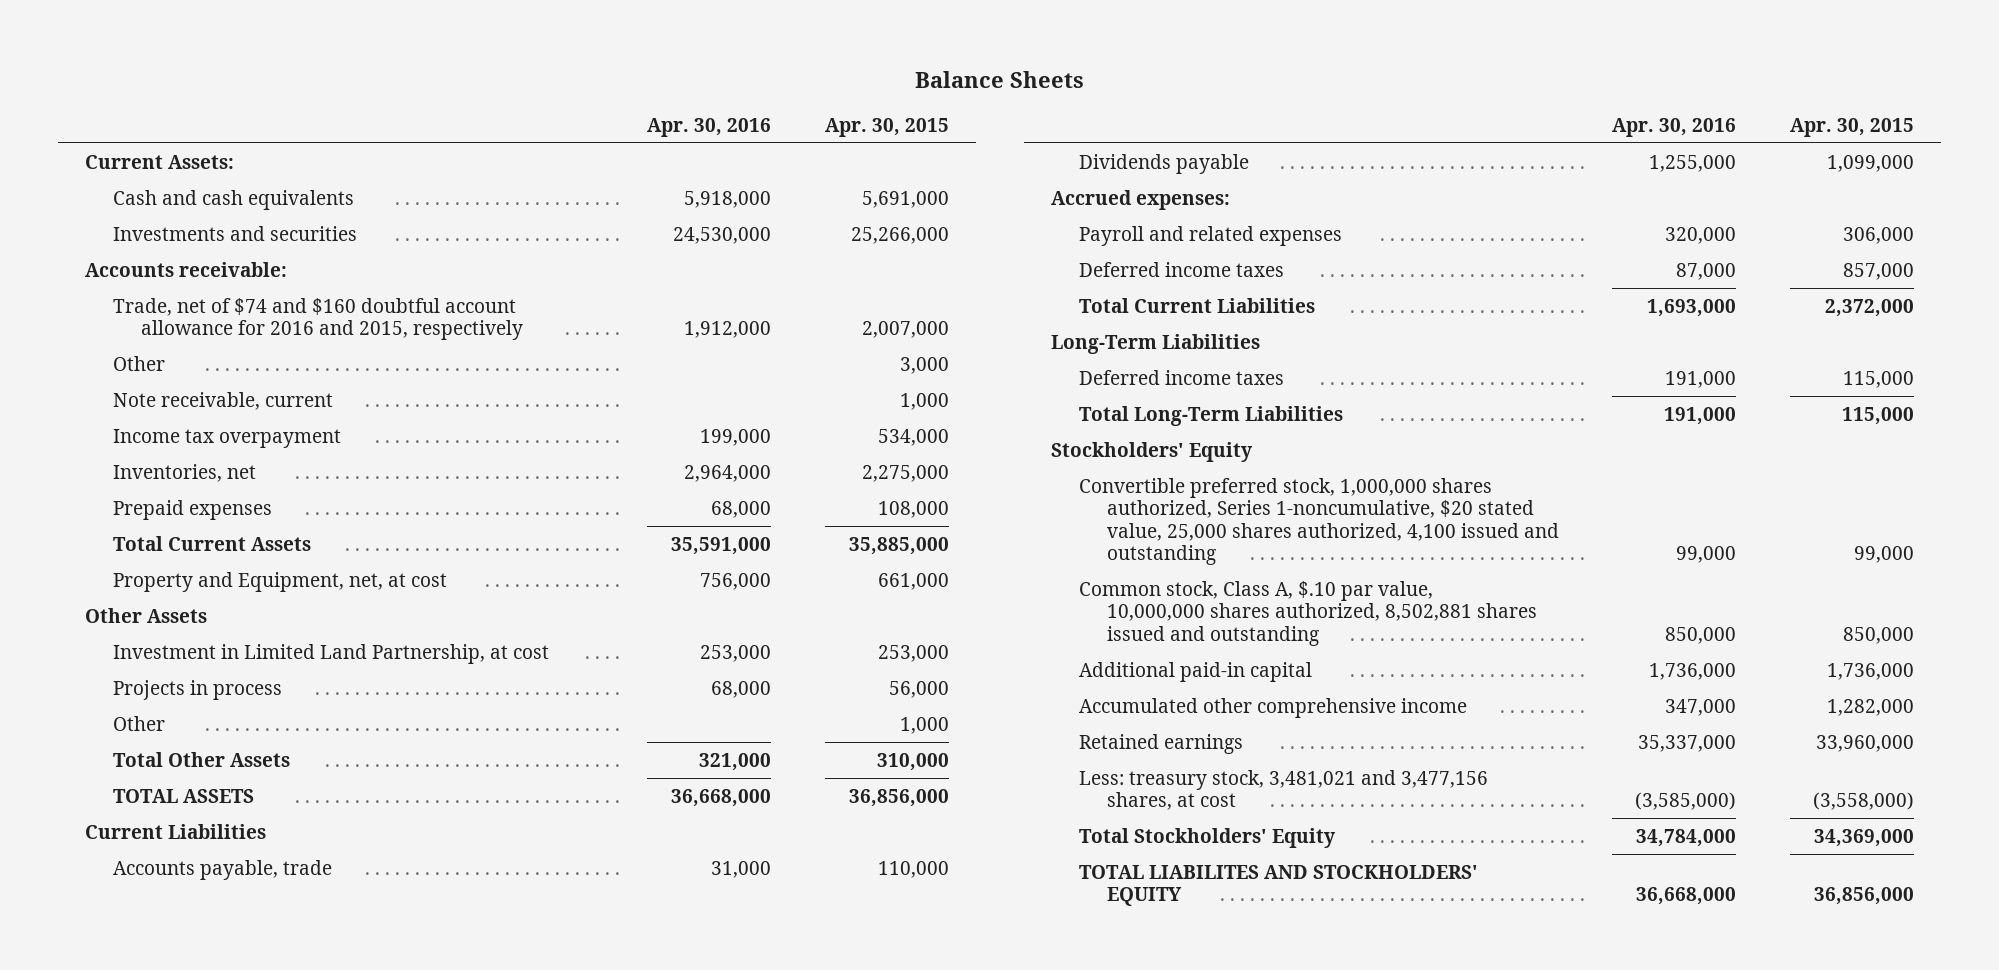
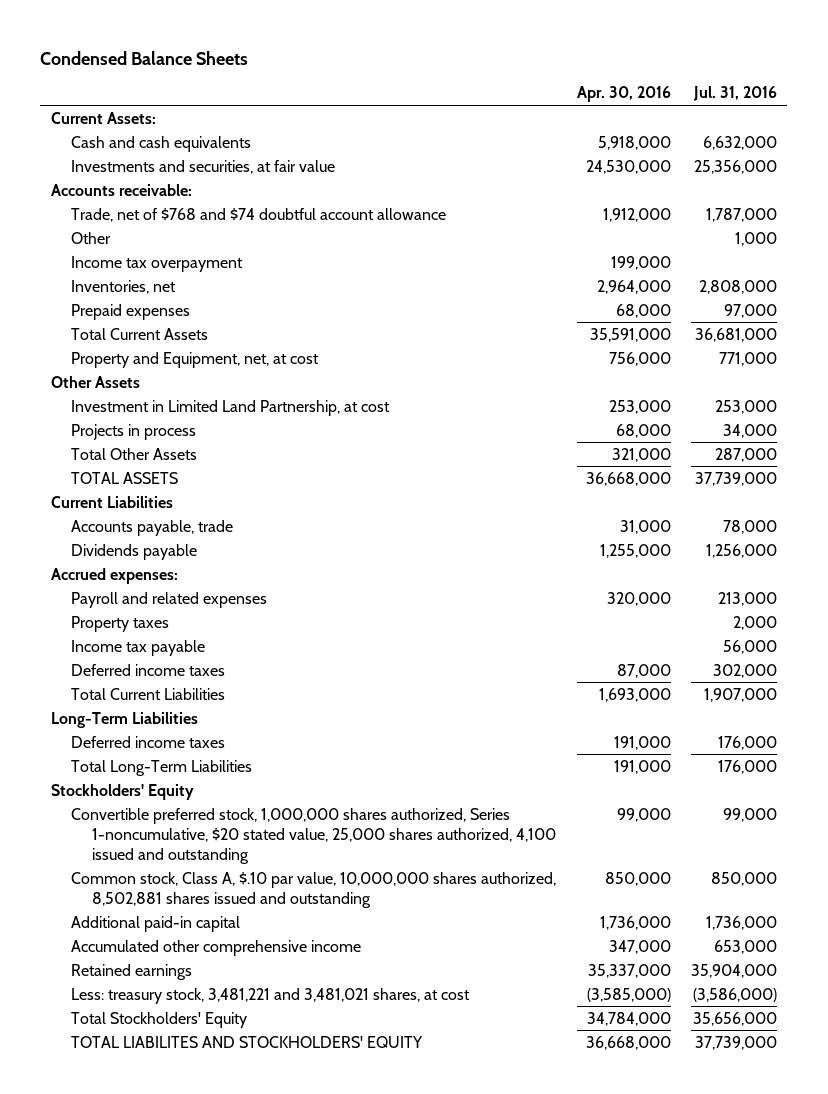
- Balance Sheets
+ Condensed Balance Sheets
- | Apr. 30, 2016 | Apr. 30, 2015
+ | Apr. 30, 2016 | Jul. 31, 2016
- Investments and securities | 24,530,000 | 25,266,000
+ Investments and securities, at fair value | 24,530,000 | 25,356,000
- Trade, net of $74 and $160 doubtful account allowance for 2016 and 2015, respectively | 1,912,000 | 2,007,000
+ Trade, net of $768 and $74 doubtful account allowance | 1,912,000 | 1,787,000
- Note receivable, current | | 1,000
- Other | | 1,000
+ Property taxes | | 2,000
+ Income tax payable | | 56,000
- Less: treasury stock, 3,481,021 and 3,477,156 shares, at cost | (3,585,000) | (3,558,000)
+ Less: treasury stock, 3,481,221 and 3,481,021 shares, at cost | (3,585,000) | (3,586,000)

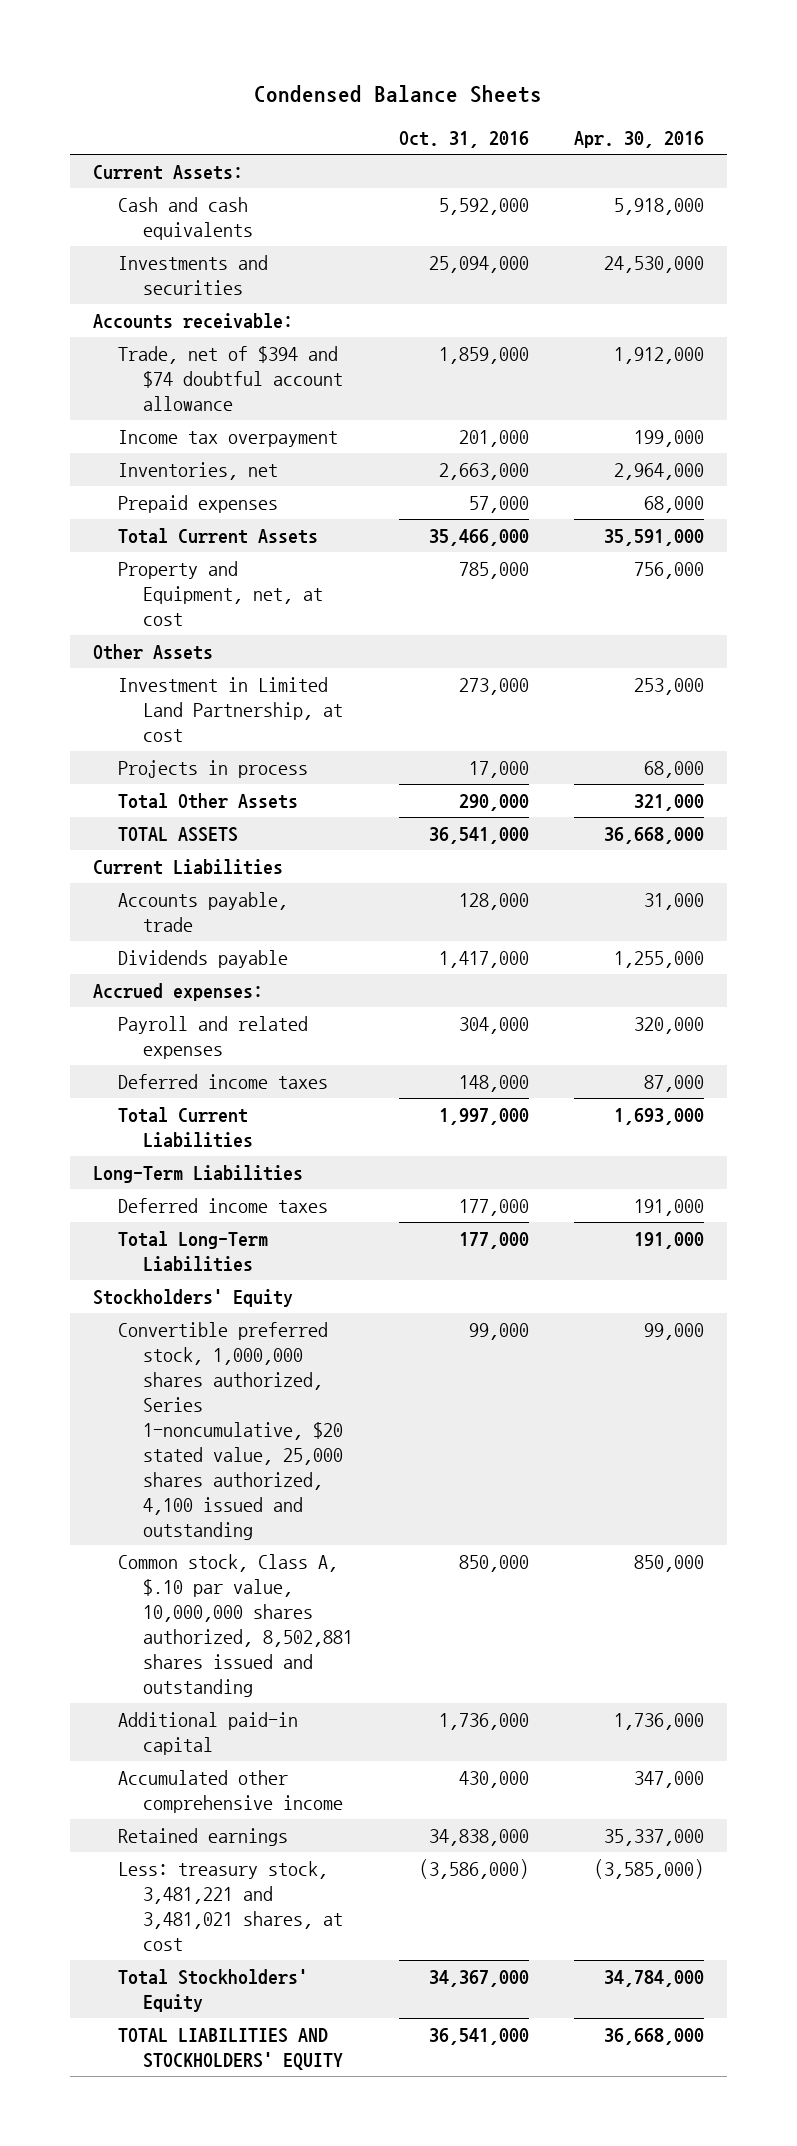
- | Apr. 30, 2016 | Jul. 31, 2016
+ | Oct. 31, 2016 | Apr. 30, 2016
- Investments and securities, at fair value | 24,530,000 | 25,356,000
+ Investments and securities | 25,094,000 | 24,530,000
- Trade, net of $768 and $74 doubtful account allowance | 1,912,000 | 1,787,000
- Other | | 1,000
+ Trade, net of $394 and $74 doubtful account allowance | 1,859,000 | 1,912,000
- Property taxes | | 2,000
- Income tax payable | | 56,000
- TOTAL LIABILITES AND STOCKHOLDERS' EQUITY | 36,668,000 | 37,739,000
+ TOTAL LIABILITIES AND STOCKHOLDERS' EQUITY | 36,541,000 | 36,668,000

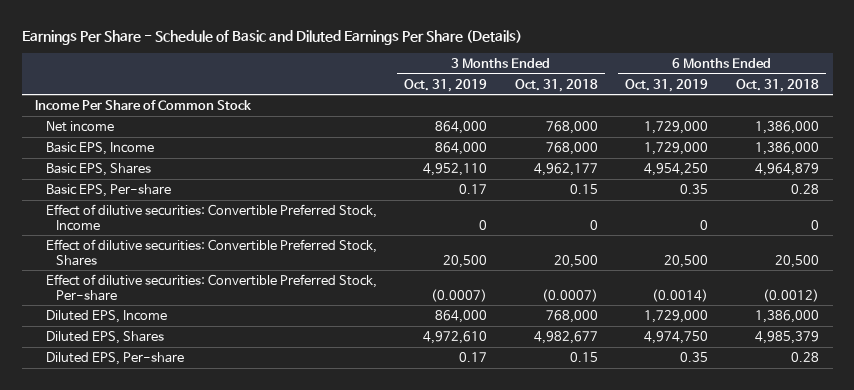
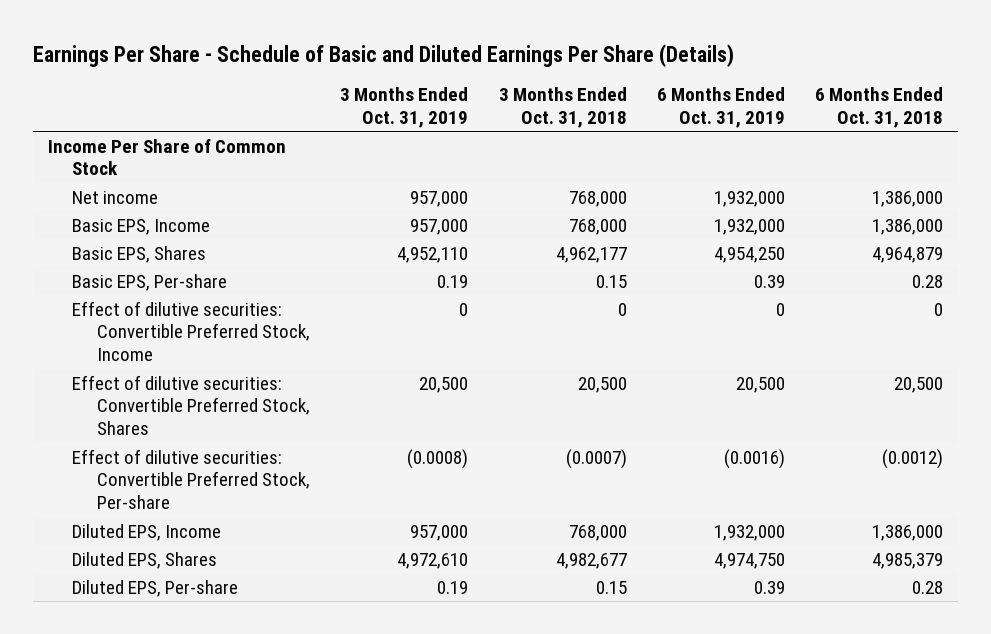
- Net income | 864,000 | 768,000 | 1,729,000 | 1,386,000
- Basic EPS, Income | 864,000 | 768,000 | 1,729,000 | 1,386,000
+ Net income | 957,000 | 768,000 | 1,932,000 | 1,386,000
+ Basic EPS, Income | 957,000 | 768,000 | 1,932,000 | 1,386,000
- Basic EPS, Per-share | 0.17 | 0.15 | 0.35 | 0.28
+ Basic EPS, Per-share | 0.19 | 0.15 | 0.39 | 0.28
- Effect of dilutive securities: Convertible Preferred Stock, Per-share | (0.0007) | (0.0007) | (0.0014) | (0.0012)
- Diluted EPS, Income | 864,000 | 768,000 | 1,729,000 | 1,386,000
+ Effect of dilutive securities: Convertible Preferred Stock, Per-share | (0.0008) | (0.0007) | (0.0016) | (0.0012)
+ Diluted EPS, Income | 957,000 | 768,000 | 1,932,000 | 1,386,000
- Diluted EPS, Per-share | 0.17 | 0.15 | 0.35 | 0.28
+ Diluted EPS, Per-share | 0.19 | 0.15 | 0.39 | 0.28

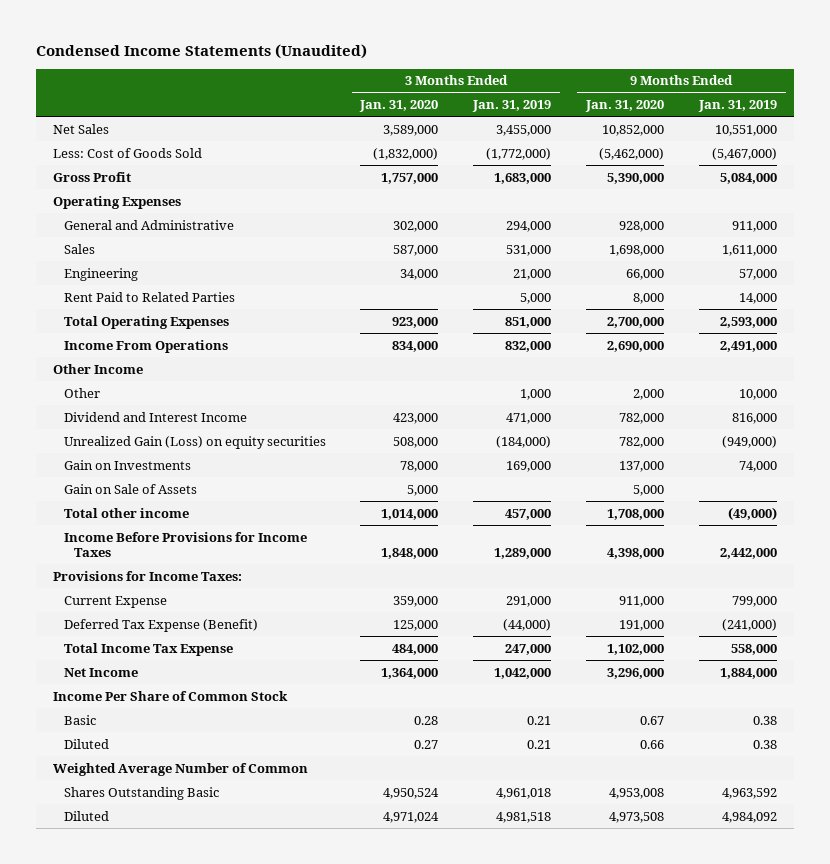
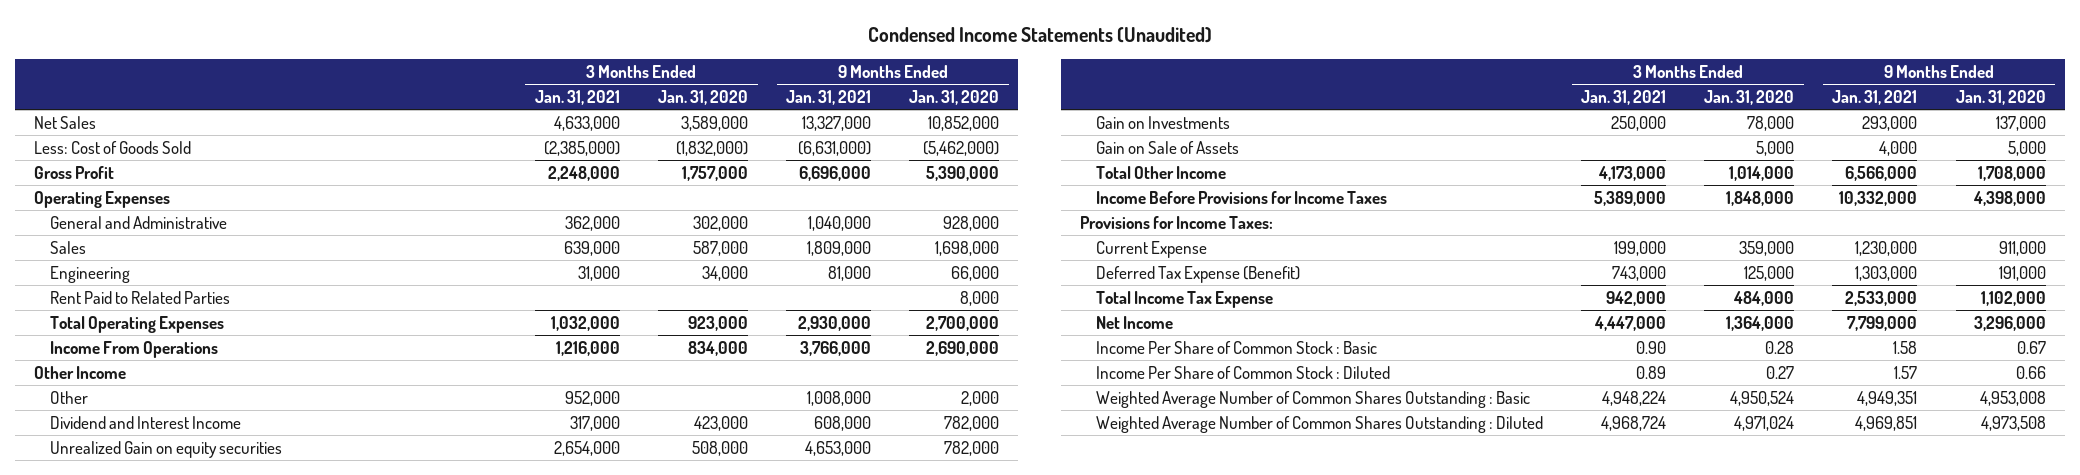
- | 3 Months Ended Jan. 31, 2020 | 3 Months Ended Jan. 31, 2019 | 9 Months Ended Jan. 31, 2020 | 9 Months Ended Jan. 31, 2019
+ | 3 Months Ended Jan. 31, 2021 | 3 Months Ended Jan. 31, 2020 | 9 Months Ended Jan. 31, 2021 | 9 Months Ended Jan. 31, 2020
- Unrealized Gain (Loss) on equity securities | 508,000 | (184,000) | 782,000 | (949,000)
+ Unrealized Gain on equity securities | 2,654,000 | 508,000 | 4,653,000 | 782,000
- Total other income | 1,014,000 | 457,000 | 1,708,000 | (49,000)
+ Total Other Income | 4,173,000 | 1,014,000 | 6,566,000 | 1,708,000
- Income Per Share of Common Stock
- Basic | 0.28 | 0.21 | 0.67 | 0.38
- Diluted | 0.27 | 0.21 | 0.66 | 0.38
- Weighted Average Number of Common
- Shares Outstanding Basic | 4,950,524 | 4,961,018 | 4,953,008 | 4,963,592
- Diluted | 4,971,024 | 4,981,518 | 4,973,508 | 4,984,092
+ Income Per Share of Common Stock : Basic | 0.90 | 0.28 | 1.58 | 0.67
+ Income Per Share of Common Stock : Diluted | 0.89 | 0.27 | 1.57 | 0.66
+ Weighted Average Number of Common Shares Outstanding : Basic | 4,948,224 | 4,950,524 | 4,949,351 | 4,953,008
+ Weighted Average Number of Common Shares Outstanding : Diluted | 4,968,724 | 4,971,024 | 4,969,851 | 4,973,508

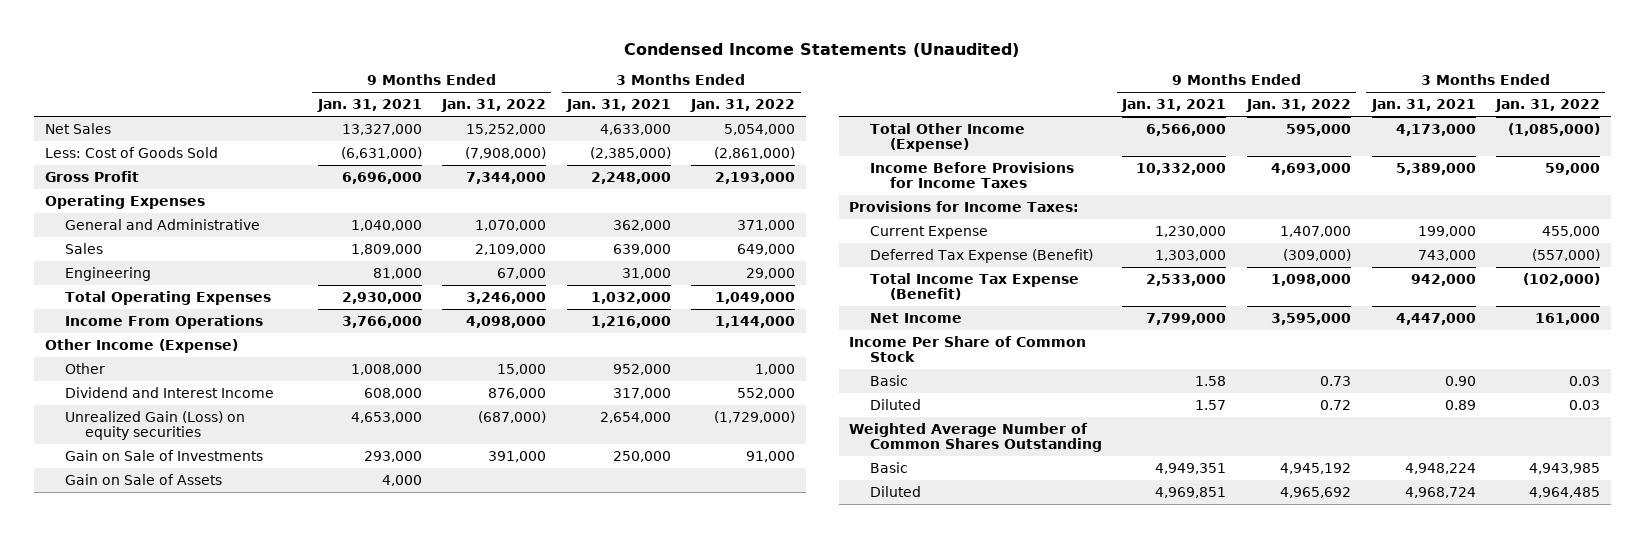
- | 3 Months Ended Jan. 31, 2021 | 3 Months Ended Jan. 31, 2020 | 9 Months Ended Jan. 31, 2021 | 9 Months Ended Jan. 31, 2020
+ | 9 Months Ended Jan. 31, 2021 | 9 Months Ended Jan. 31, 2022 | 3 Months Ended Jan. 31, 2021 | 3 Months Ended Jan. 31, 2022
- Rent Paid to Related Parties | | | | 8,000
- Other Income
+ Other Income (Expense)
- Unrealized Gain on equity securities | 2,654,000 | 508,000 | 4,653,000 | 782,000
- Gain on Investments | 250,000 | 78,000 | 293,000 | 137,000
+ Unrealized Gain (Loss) on equity securities | 4,653,000 | (687,000) | 2,654,000 | (1,729,000)
+ Gain on Sale of Investments | 293,000 | 391,000 | 250,000 | 91,000
- Total Other Income | 4,173,000 | 1,014,000 | 6,566,000 | 1,708,000
+ Total Other Income (Expense) | 6,566,000 | 595,000 | 4,173,000 | (1,085,000)
- Total Income Tax Expense | 942,000 | 484,000 | 2,533,000 | 1,102,000
+ Total Income Tax Expense (Benefit) | 2,533,000 | 1,098,000 | 942,000 | (102,000)
- Income Per Share of Common Stock : Basic | 0.90 | 0.28 | 1.58 | 0.67
- Income Per Share of Common Stock : Diluted | 0.89 | 0.27 | 1.57 | 0.66
- Weighted Average Number of Common Shares Outstanding : Basic | 4,948,224 | 4,950,524 | 4,949,351 | 4,953,008
- Weighted Average Number of Common Shares Outstanding : Diluted | 4,968,724 | 4,971,024 | 4,969,851 | 4,973,508
+ Income Per Share of Common Stock
+ Basic | 1.58 | 0.73 | 0.90 | 0.03
+ Diluted | 1.57 | 0.72 | 0.89 | 0.03
+ Weighted Average Number of Common Shares Outstanding
+ Basic | 4,949,351 | 4,945,192 | 4,948,224 | 4,943,985
+ Diluted | 4,969,851 | 4,965,692 | 4,968,724 | 4,964,485

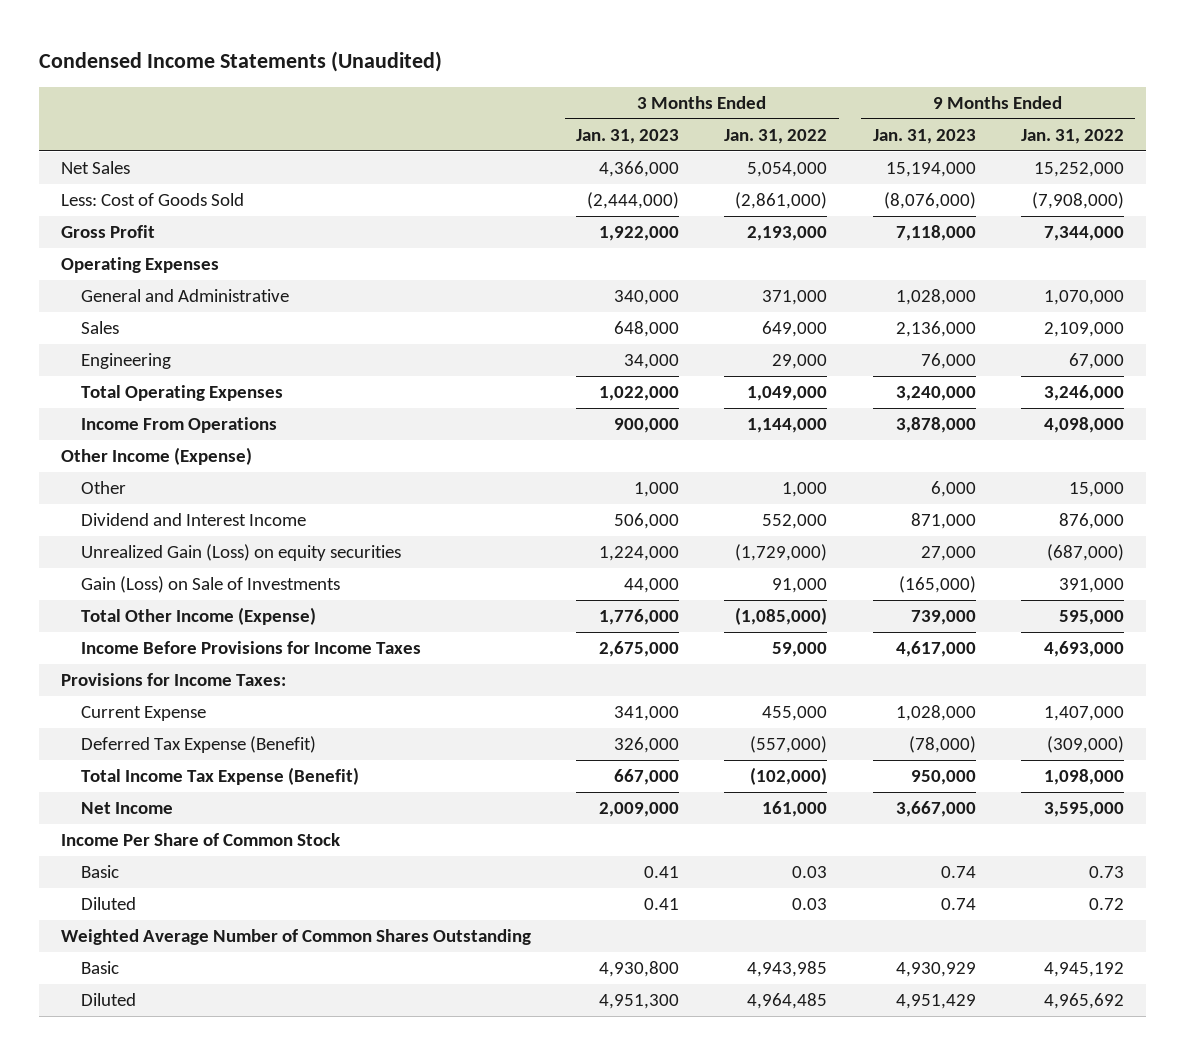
- | 9 Months Ended Jan. 31, 2021 | 9 Months Ended Jan. 31, 2022 | 3 Months Ended Jan. 31, 2021 | 3 Months Ended Jan. 31, 2022
+ | 3 Months Ended Jan. 31, 2023 | 3 Months Ended Jan. 31, 2022 | 9 Months Ended Jan. 31, 2023 | 9 Months Ended Jan. 31, 2022
- Gain on Sale of Investments | 293,000 | 391,000 | 250,000 | 91,000
- Gain on Sale of Assets | 4,000 | | |
+ Gain (Loss) on Sale of Investments | 44,000 | 91,000 | (165,000) | 391,000

